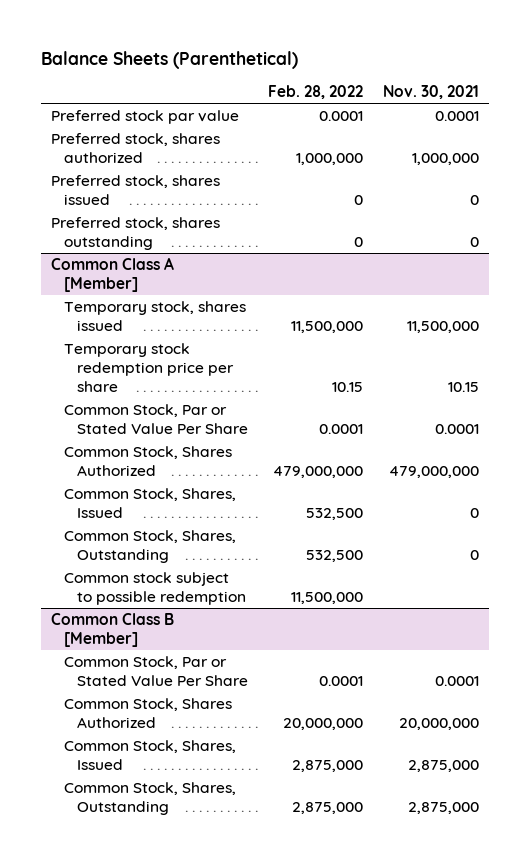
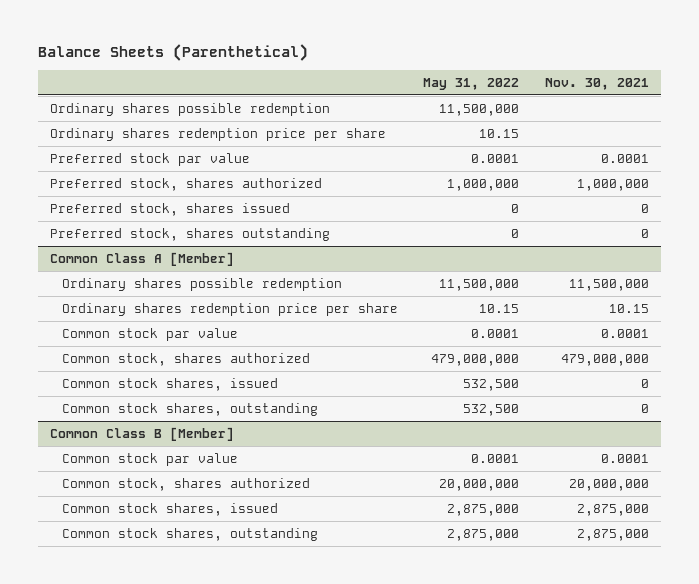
- | Feb. 28, 2022 | Nov. 30, 2021
+ | May 31, 2022 | Nov. 30, 2021
+ Ordinary shares possible redemption | 11,500,000 |
+ Ordinary shares redemption price per share | 10.15 |
@ Common Class A [Member]
- Temporary stock, shares issued | 11,500,000 | 11,500,000
- Temporary stock redemption price per share | 10.15 | 10.15
- Common Stock, Par or Stated Value Per Share | 0.0001 | 0.0001
- Common Stock, Shares Authorized | 479,000,000 | 479,000,000
- Common Stock, Shares, Issued | 532,500 | 0
- Common Stock, Shares, Outstanding | 532,500 | 0
- Common stock subject to possible redemption | 11,500,000 |
+ Ordinary shares possible redemption | 11,500,000 | 11,500,000
+ Ordinary shares redemption price per share | 10.15 | 10.15
+ Common stock par value | 0.0001 | 0.0001
+ Common stock, shares authorized | 479,000,000 | 479,000,000
+ Common stock shares, issued | 532,500 | 0
+ Common stock shares, outstanding | 532,500 | 0
@ Common Class B [Member]
- Common Stock, Par or Stated Value Per Share | 0.0001 | 0.0001
- Common Stock, Shares Authorized | 20,000,000 | 20,000,000
- Common Stock, Shares, Issued | 2,875,000 | 2,875,000
- Common Stock, Shares, Outstanding | 2,875,000 | 2,875,000
+ Common stock par value | 0.0001 | 0.0001
+ Common stock, shares authorized | 20,000,000 | 20,000,000
+ Common stock shares, issued | 2,875,000 | 2,875,000
+ Common stock shares, outstanding | 2,875,000 | 2,875,000

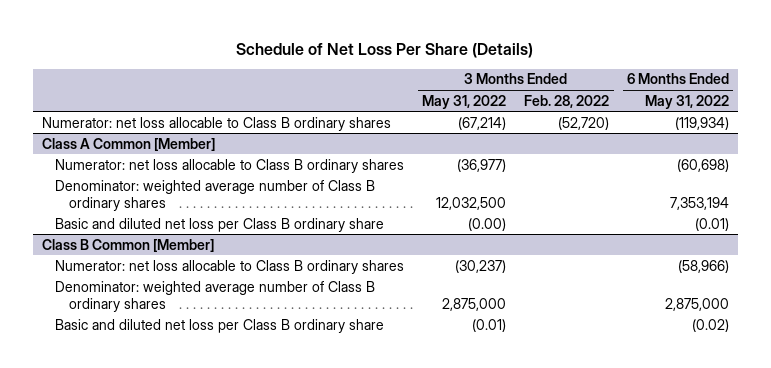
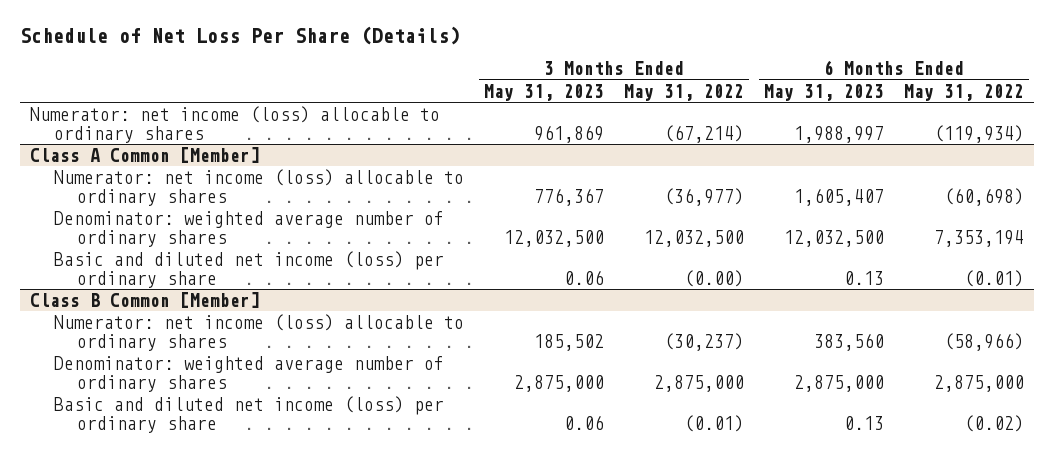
- | 3 Months Ended May 31, 2022 | 3 Months Ended Feb. 28, 2022 | 6 Months Ended May 31, 2022
+ | 3 Months Ended May 31, 2023 | 3 Months Ended May 31, 2022 | 6 Months Ended May 31, 2023 | 6 Months Ended May 31, 2022
- Numerator: net loss allocable to Class B ordinary shares | (67,214) | (52,720) | (119,934)
+ Numerator: net income (loss) allocable to ordinary shares | 961,869 | (67,214) | 1,988,997 | (119,934)
@ Class A Common [Member]
- Numerator: net loss allocable to Class B ordinary shares | (36,977) | | (60,698)
- Denominator: weighted average number of Class B ordinary shares | 12,032,500 | | 7,353,194
- Basic and diluted net loss per Class B ordinary share | (0.00) | | (0.01)
+ Numerator: net income (loss) allocable to ordinary shares | 776,367 | (36,977) | 1,605,407 | (60,698)
+ Denominator: weighted average number of ordinary shares | 12,032,500 | 12,032,500 | 12,032,500 | 7,353,194
+ Basic and diluted net income (loss) per ordinary share | 0.06 | (0.00) | 0.13 | (0.01)
@ Class B Common [Member]
- Numerator: net loss allocable to Class B ordinary shares | (30,237) | | (58,966)
- Denominator: weighted average number of Class B ordinary shares | 2,875,000 | | 2,875,000
- Basic and diluted net loss per Class B ordinary share | (0.01) | | (0.02)
+ Numerator: net income (loss) allocable to ordinary shares | 185,502 | (30,237) | 383,560 | (58,966)
+ Denominator: weighted average number of ordinary shares | 2,875,000 | 2,875,000 | 2,875,000 | 2,875,000
+ Basic and diluted net income (loss) per ordinary share | 0.06 | (0.01) | 0.13 | (0.02)

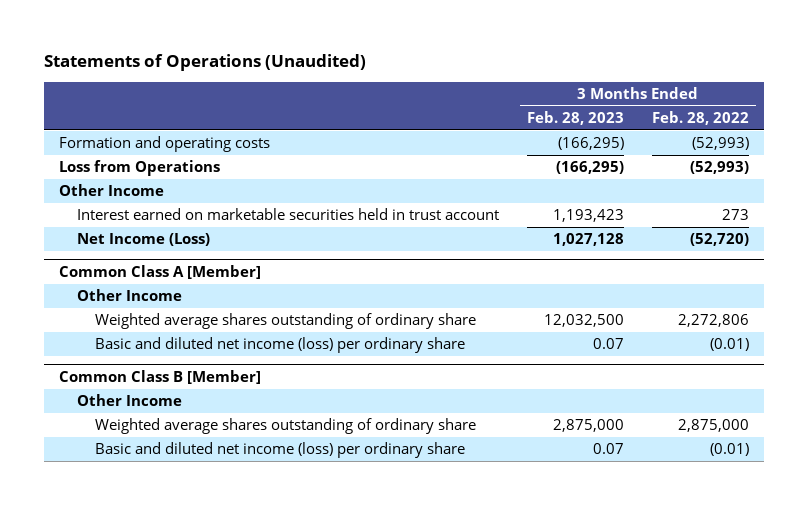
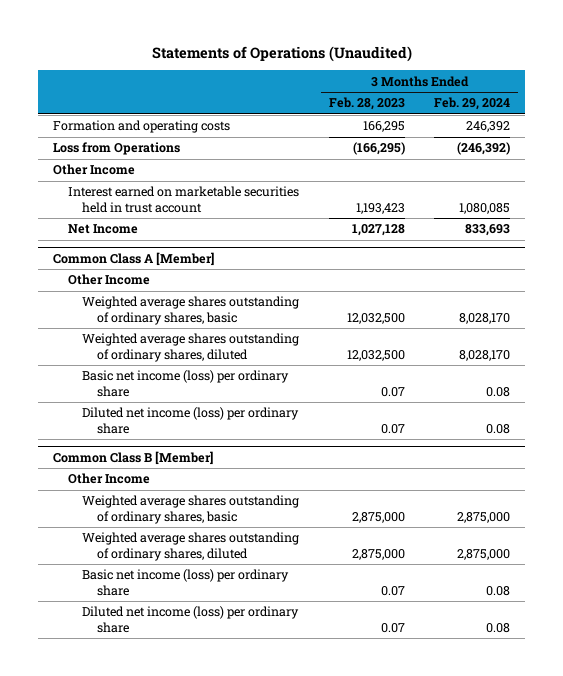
- | 3 Months Ended Feb. 28, 2023 | 3 Months Ended Feb. 28, 2022
+ | 3 Months Ended Feb. 28, 2023 | 3 Months Ended Feb. 29, 2024
- Formation and operating costs | (166,295) | (52,993)
+ Formation and operating costs | 166,295 | 246,392
- Net Income (Loss) | 1,027,128 | (52,720)
+ Net Income | 1,027,128 | 833,693
@ Common Class A [Member]
- Weighted average shares outstanding of ordinary share | 12,032,500 | 2,272,806
- Basic and diluted net income (loss) per ordinary share | 0.07 | (0.01)
+ Weighted average shares outstanding of ordinary shares, basic | 12,032,500 | 8,028,170
+ Weighted average shares outstanding of ordinary shares, diluted | 12,032,500 | 8,028,170
+ Basic net income (loss) per ordinary share | 0.07 | 0.08
+ Diluted net income (loss) per ordinary share | 0.07 | 0.08
@ Common Class B [Member]
- Weighted average shares outstanding of ordinary share | 2,875,000 | 2,875,000
- Basic and diluted net income (loss) per ordinary share | 0.07 | (0.01)
+ Weighted average shares outstanding of ordinary shares, basic | 2,875,000 | 2,875,000
+ Weighted average shares outstanding of ordinary shares, diluted | 2,875,000 | 2,875,000
+ Basic net income (loss) per ordinary share | 0.07 | 0.08
+ Diluted net income (loss) per ordinary share | 0.07 | 0.08

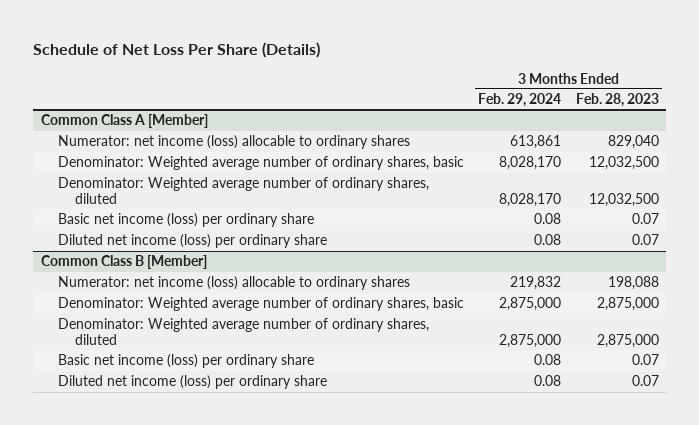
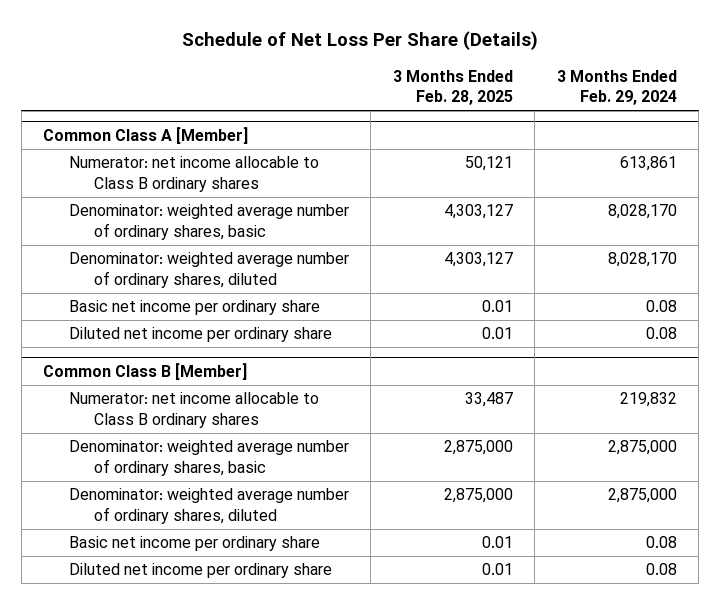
- | 3 Months Ended Feb. 29, 2024 | 3 Months Ended Feb. 28, 2023
+ | 3 Months Ended Feb. 28, 2025 | 3 Months Ended Feb. 29, 2024
@ Common Class A [Member]
- Numerator: net income (loss) allocable to ordinary shares | 613,861 | 829,040
- Denominator: Weighted average number of ordinary shares, basic | 8,028,170 | 12,032,500
- Denominator: Weighted average number of ordinary shares, diluted | 8,028,170 | 12,032,500
- Basic net income (loss) per ordinary share | 0.08 | 0.07
- Diluted net income (loss) per ordinary share | 0.08 | 0.07
+ Numerator: net income allocable to Class B ordinary shares | 50,121 | 613,861
+ Denominator: weighted average number of ordinary shares, basic | 4,303,127 | 8,028,170
+ Denominator: weighted average number of ordinary shares, diluted | 4,303,127 | 8,028,170
+ Basic net income per ordinary share | 0.01 | 0.08
+ Diluted net income per ordinary share | 0.01 | 0.08
@ Common Class B [Member]
- Numerator: net income (loss) allocable to ordinary shares | 219,832 | 198,088
- Denominator: Weighted average number of ordinary shares, basic | 2,875,000 | 2,875,000
- Denominator: Weighted average number of ordinary shares, diluted | 2,875,000 | 2,875,000
- Basic net income (loss) per ordinary share | 0.08 | 0.07
- Diluted net income (loss) per ordinary share | 0.08 | 0.07
+ Numerator: net income allocable to Class B ordinary shares | 33,487 | 219,832
+ Denominator: weighted average number of ordinary shares, basic | 2,875,000 | 2,875,000
+ Denominator: weighted average number of ordinary shares, diluted | 2,875,000 | 2,875,000
+ Basic net income per ordinary share | 0.01 | 0.08
+ Diluted net income per ordinary share | 0.01 | 0.08

